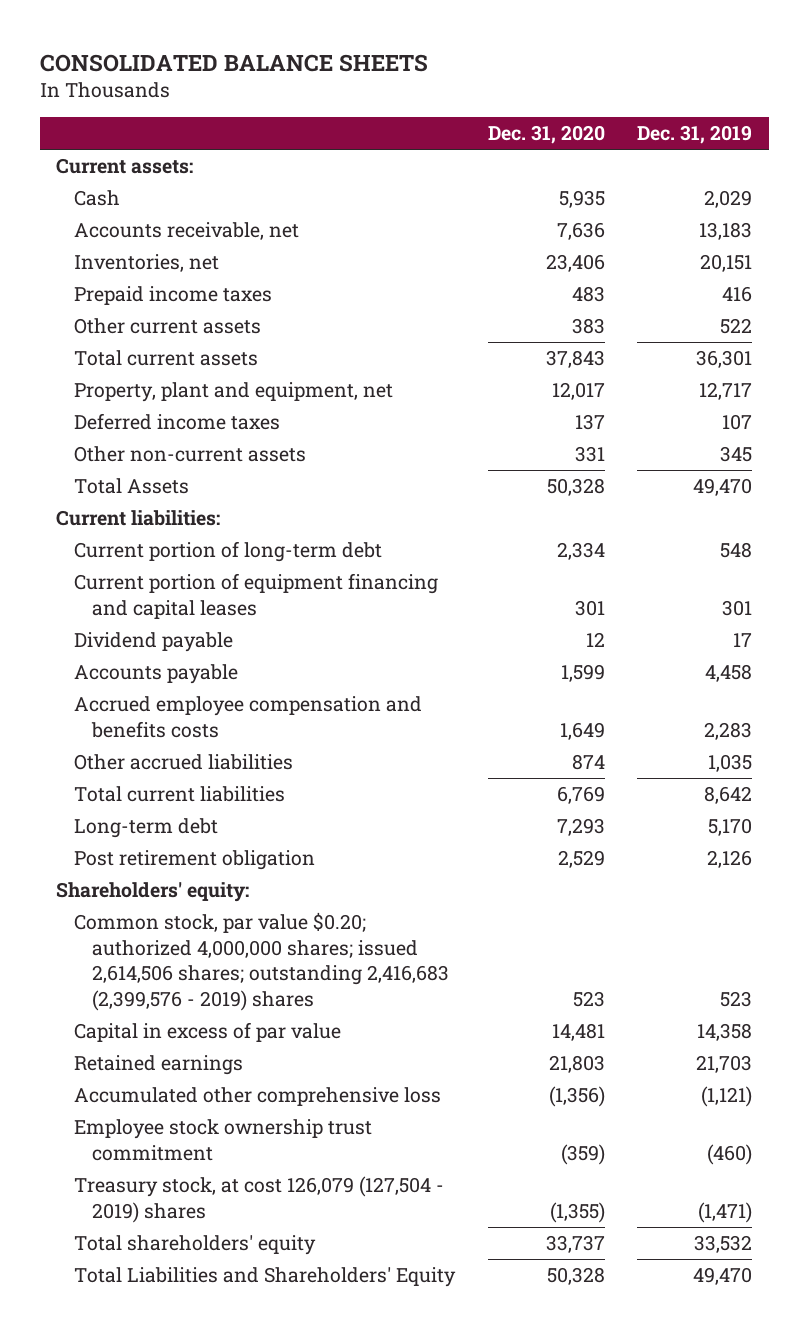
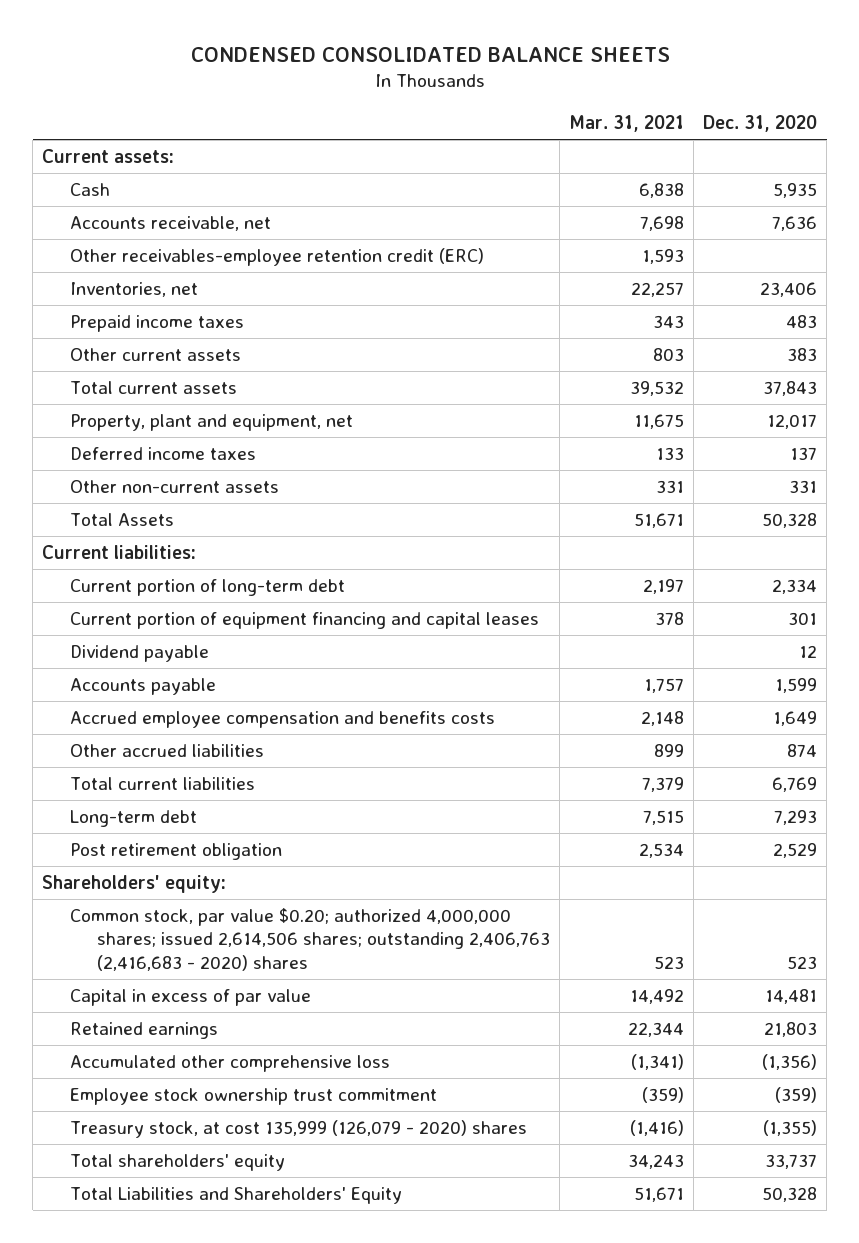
- CONSOLIDATED BALANCE SHEETS
+ CONDENSED CONSOLIDATED BALANCE SHEETS
- | Dec. 31, 2020 | Dec. 31, 2019
+ | Mar. 31, 2021 | Dec. 31, 2020
+ Other receivables-employee retention credit (ERC) | 1,593 |
- Common stock, par value $0.20; authorized 4,000,000 shares; issued 2,614,506 shares; outstanding 2,416,683 (2,399,576 - 2019) shares | 523 | 523
+ Common stock, par value $0.20; authorized 4,000,000 shares; issued 2,614,506 shares; outstanding 2,406,763 (2,416,683 - 2020) shares | 523 | 523
- Treasury stock, at cost 126,079 (127,504 - 2019) shares | (1,355) | (1,471)
+ Treasury stock, at cost 135,999 (126,079 - 2020) shares | (1,416) | (1,355)

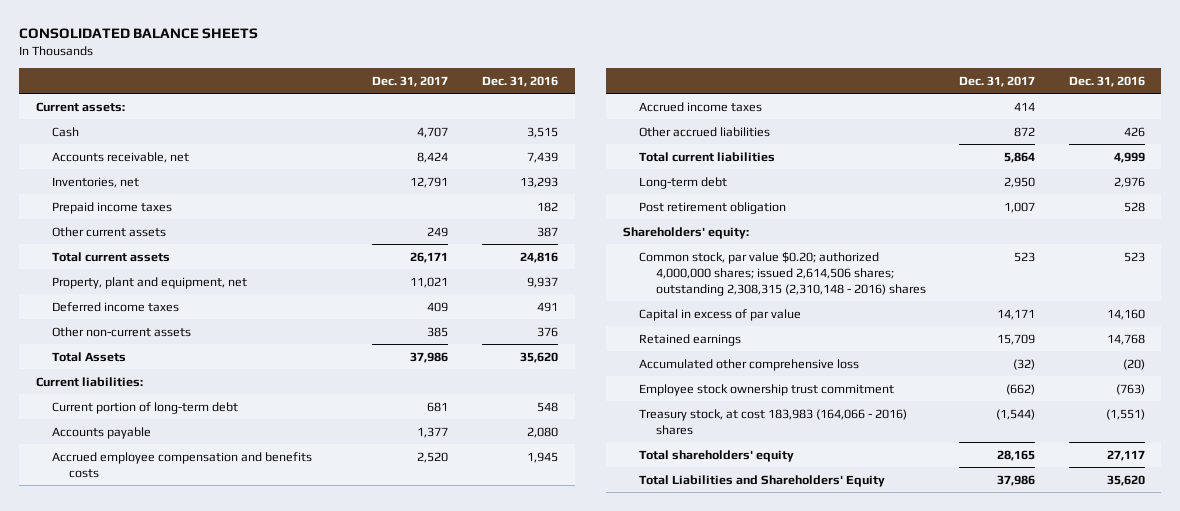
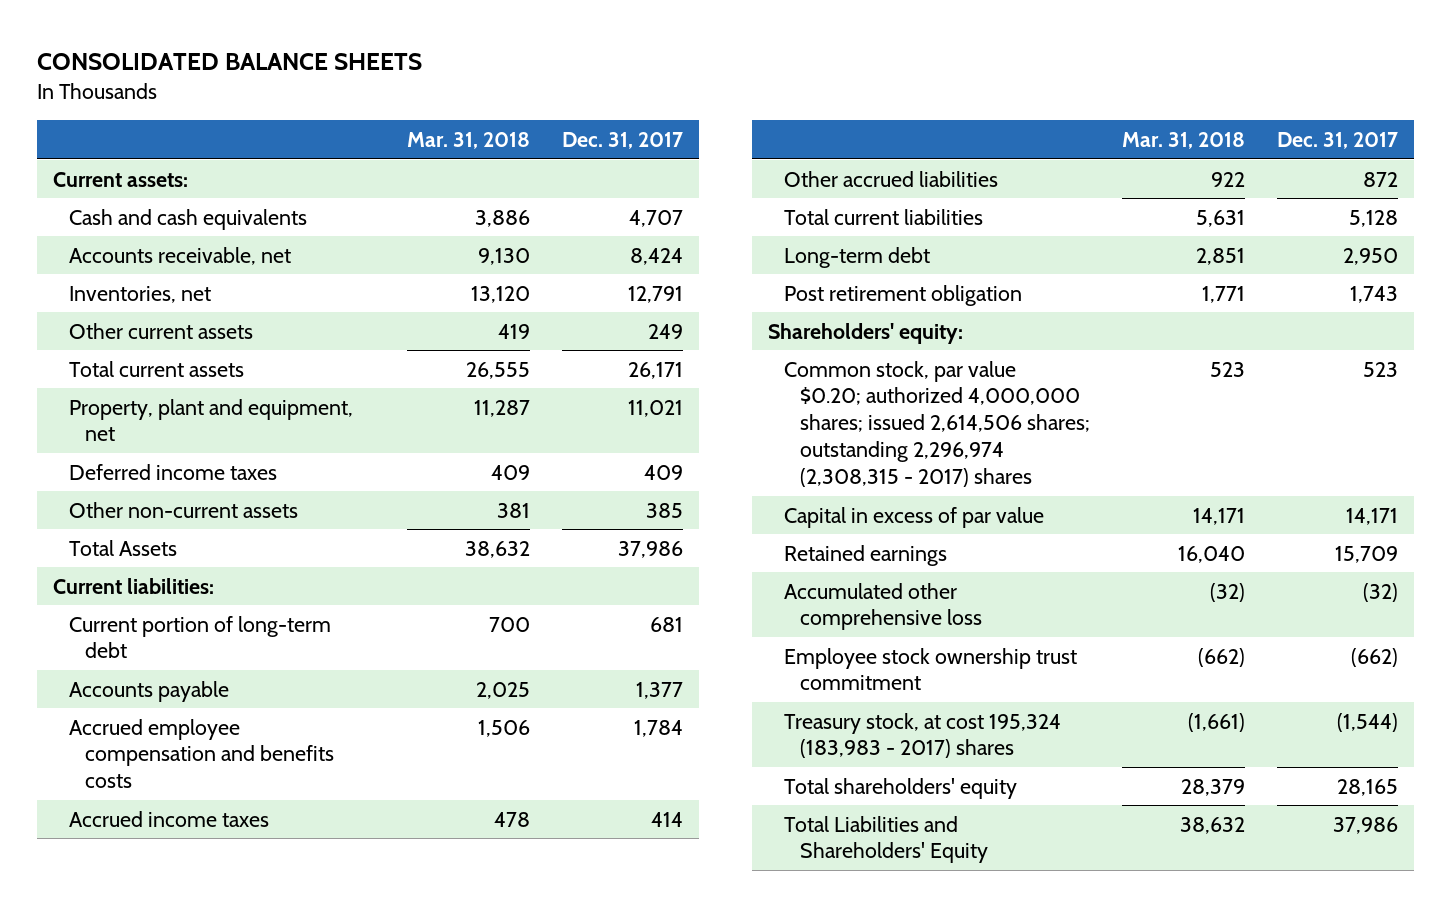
- | Dec. 31, 2017 | Dec. 31, 2016
+ | Mar. 31, 2018 | Dec. 31, 2017
- Cash | 4,707 | 3,515
+ Cash and cash equivalents | 3,886 | 4,707
- Prepaid income taxes | | 182
- Accrued employee compensation and benefits costs | 2,520 | 1,945
+ Accrued employee compensation and benefits costs | 1,506 | 1,784
- Total current liabilities | 5,864 | 4,999
+ Total current liabilities | 5,631 | 5,128
- Post retirement obligation | 1,007 | 528
+ Post retirement obligation | 1,771 | 1,743
- Common stock, par value $0.20; authorized 4,000,000 shares; issued 2,614,506 shares; outstanding 2,308,315 (2,310,148 - 2016) shares | 523 | 523
+ Common stock, par value $0.20; authorized 4,000,000 shares; issued 2,614,506 shares; outstanding 2,296,974 (2,308,315 - 2017) shares | 523 | 523
- Treasury stock, at cost 183,983 (164,066 - 2016) shares | (1,544) | (1,551)
+ Treasury stock, at cost 195,324 (183,983 - 2017) shares | (1,661) | (1,544)

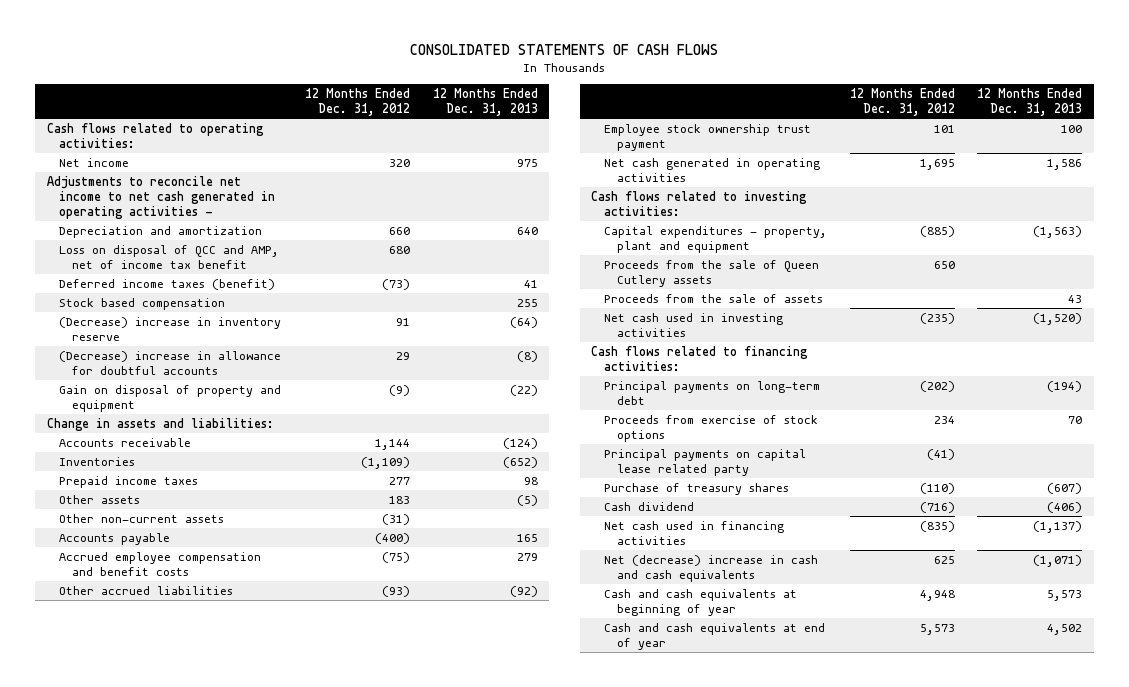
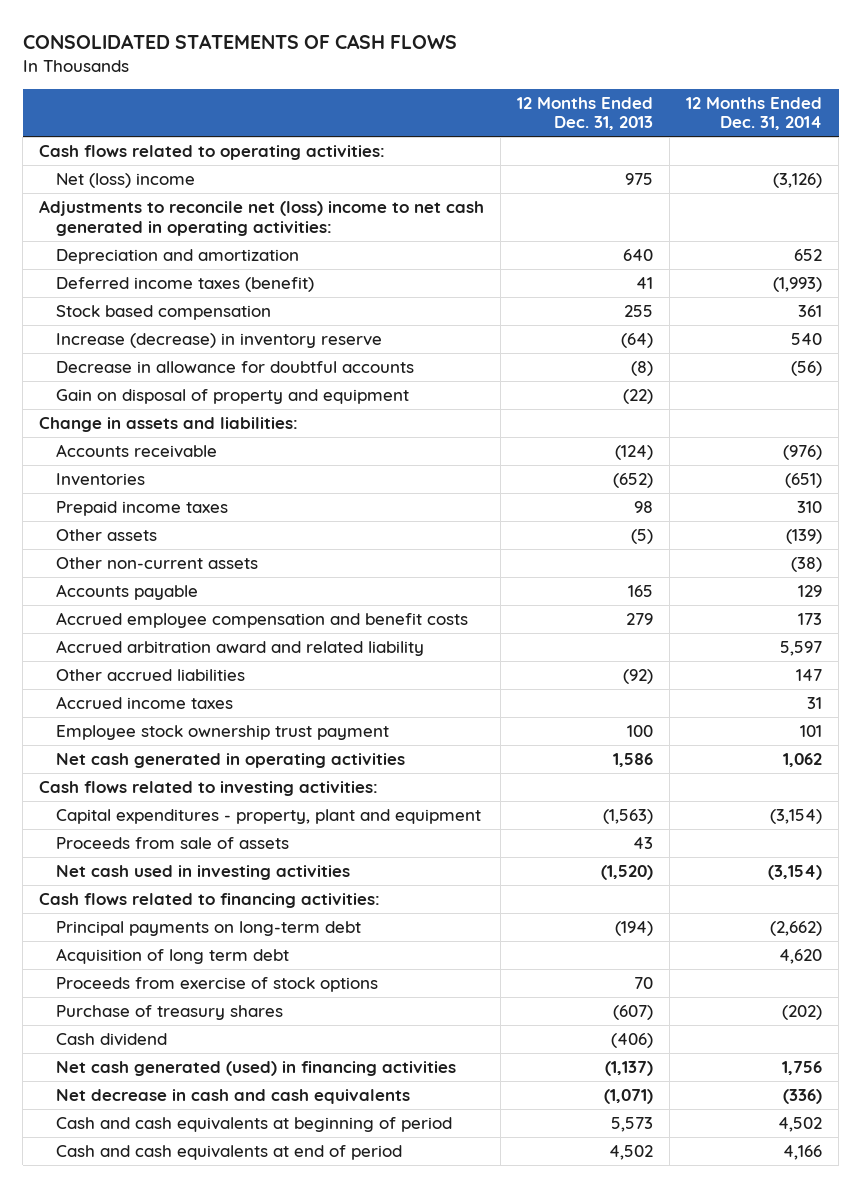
- | 12 Months Ended Dec. 31, 2012 | 12 Months Ended Dec. 31, 2013
+ | 12 Months Ended Dec. 31, 2013 | 12 Months Ended Dec. 31, 2014
- Net income | 320 | 975
- Adjustments to reconcile net income to net cash generated in operating activities -
+ Net (loss) income | 975 | (3,126)
+ Adjustments to reconcile net (loss) income to net cash generated in operating activities:
- Loss on disposal of QCC and AMP, net of income tax benefit | 680 |
- (Decrease) increase in inventory reserve | 91 | (64)
- (Decrease) increase in allowance for doubtful accounts | 29 | (8)
+ Increase (decrease) in inventory reserve | (64) | 540
+ Decrease in allowance for doubtful accounts | (8) | (56)
+ Accrued arbitration award and related liability | | 5,597
+ Accrued income taxes | | 31
- Proceeds from the sale of Queen Cutlery assets | 650 |
- Proceeds from the sale of assets | | 43
+ Proceeds from sale of assets | 43 |
+ Acquisition of long term debt | | 4,620
- Principal payments on capital lease related party | (41) |
- Net cash used in financing activities | (835) | (1,137)
- Net (decrease) increase in cash and cash equivalents | 625 | (1,071)
- Cash and cash equivalents at beginning of year | 4,948 | 5,573
- Cash and cash equivalents at end of year | 5,573 | 4,502
+ Net cash generated (used) in financing activities | (1,137) | 1,756
+ Net decrease in cash and cash equivalents | (1,071) | (336)
+ Cash and cash equivalents at beginning of period | 5,573 | 4,502
+ Cash and cash equivalents at end of period | 4,502 | 4,166

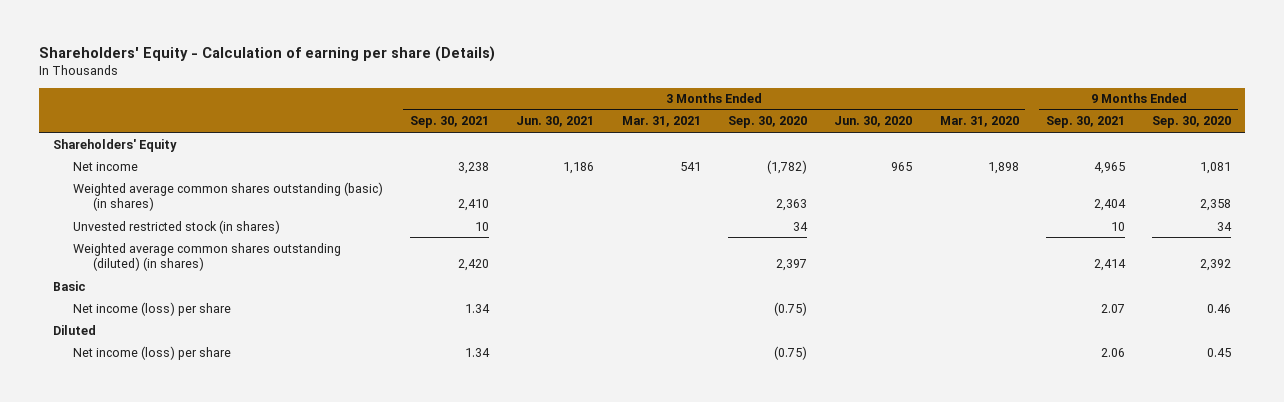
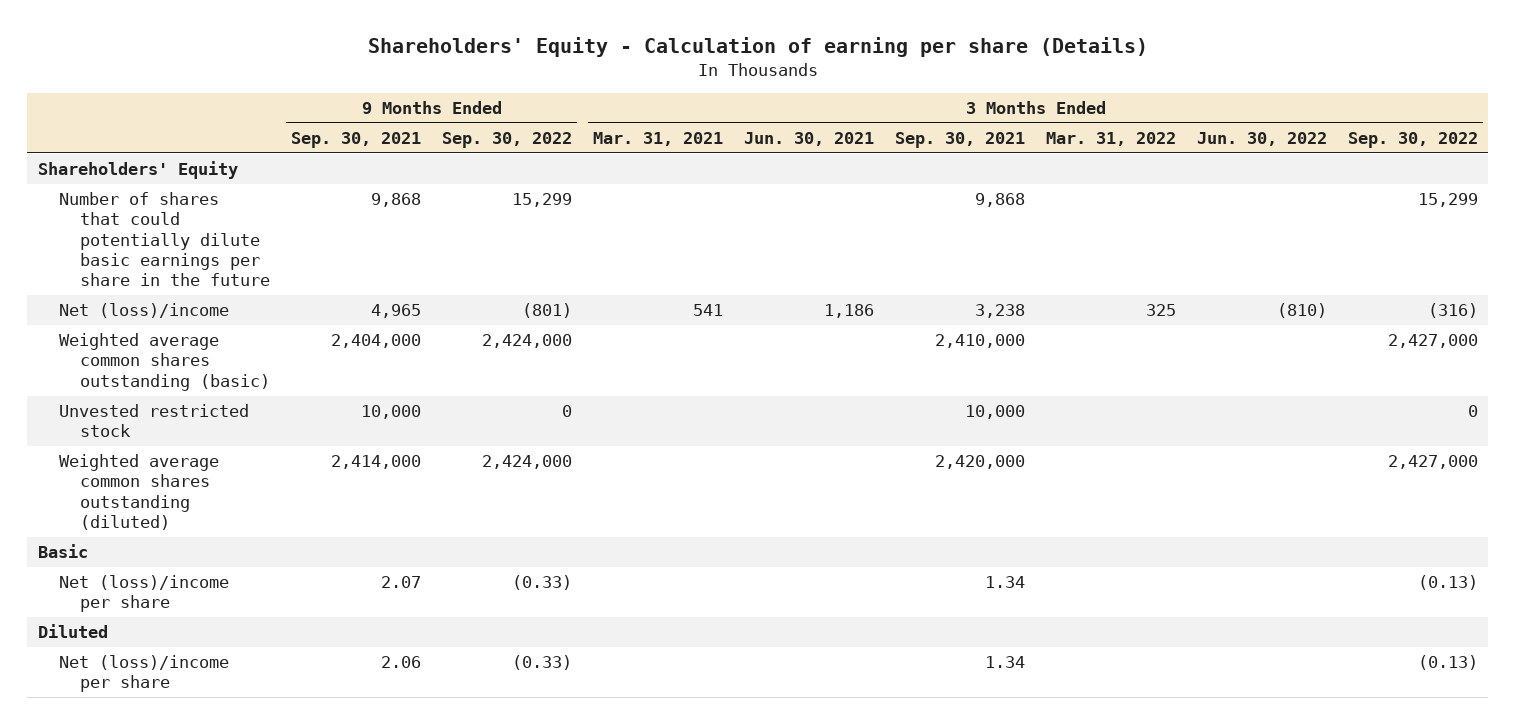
- | 3 Months Ended Sep. 30, 2021 | 3 Months Ended Jun. 30, 2021 | 3 Months Ended Mar. 31, 2021 | 3 Months Ended Sep. 30, 2020 | 3 Months Ended Jun. 30, 2020 | 3 Months Ended Mar. 31, 2020 | 9 Months Ended Sep. 30, 2021 | 9 Months Ended Sep. 30, 2020
+ | 9 Months Ended Sep. 30, 2021 | 9 Months Ended Sep. 30, 2022 | 3 Months Ended Mar. 31, 2021 | 3 Months Ended Jun. 30, 2021 | 3 Months Ended Sep. 30, 2021 | 3 Months Ended Mar. 31, 2022 | 3 Months Ended Jun. 30, 2022 | 3 Months Ended Sep. 30, 2022
- Net income | 3,238 | 1,186 | 541 | (1,782) | 965 | 1,898 | 4,965 | 1,081
- Weighted average common shares outstanding (basic) (in shares) | 2,410 | | | 2,363 | | | 2,404 | 2,358
- Unvested restricted stock (in shares) | 10 | | | 34 | | | 10 | 34
- Weighted average common shares outstanding (diluted) (in shares) | 2,420 | | | 2,397 | | | 2,414 | 2,392
+ Number of shares that could potentially dilute basic earnings per share in the future | 9,868 | 15,299 | | | 9,868 | | | 15,299
+ Net (loss)/income | 4,965 | (801) | 541 | 1,186 | 3,238 | 325 | (810) | (316)
+ Weighted average common shares outstanding (basic) | 2,404,000 | 2,424,000 | | | 2,410,000 | | | 2,427,000
+ Unvested restricted stock | 10,000 | 0 | | | 10,000 | | | 0
+ Weighted average common shares outstanding (diluted) | 2,414,000 | 2,424,000 | | | 2,420,000 | | | 2,427,000
- Net income (loss) per share | 1.34 | | | (0.75) | | | 2.07 | 0.46
+ Net (loss)/income per share | 2.07 | (0.33) | | | 1.34 | | | (0.13)
- Net income (loss) per share | 1.34 | | | (0.75) | | | 2.06 | 0.45
+ Net (loss)/income per share | 2.06 | (0.33) | | | 1.34 | | | (0.13)

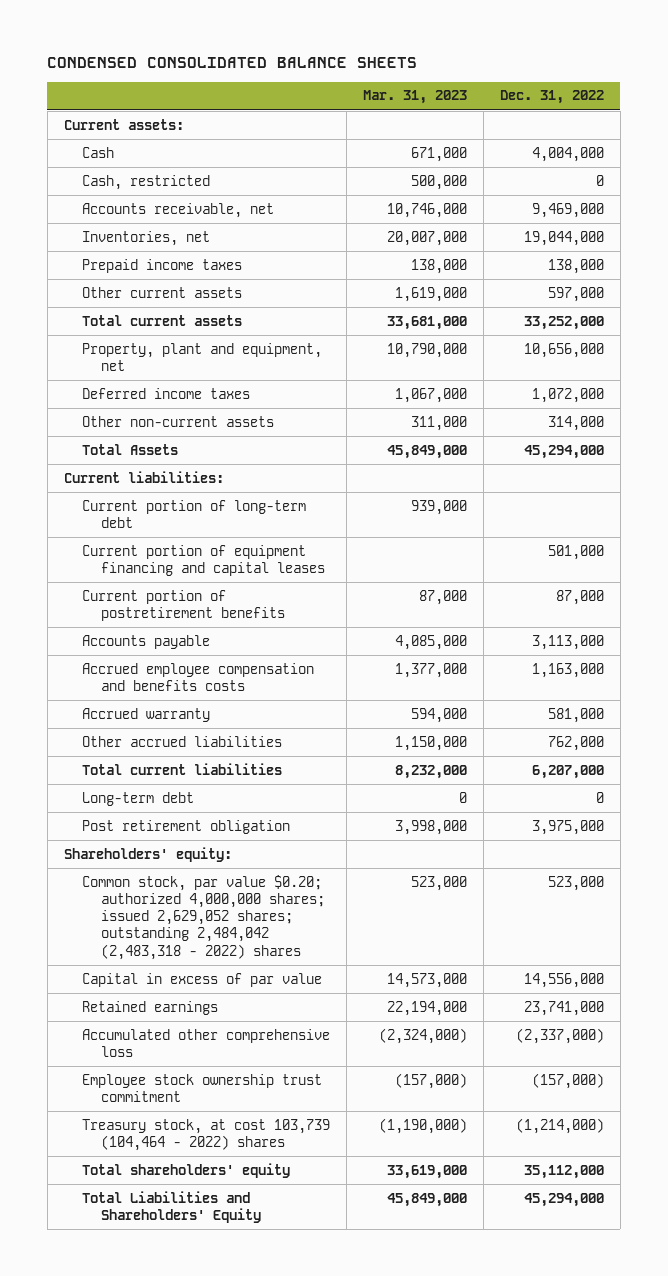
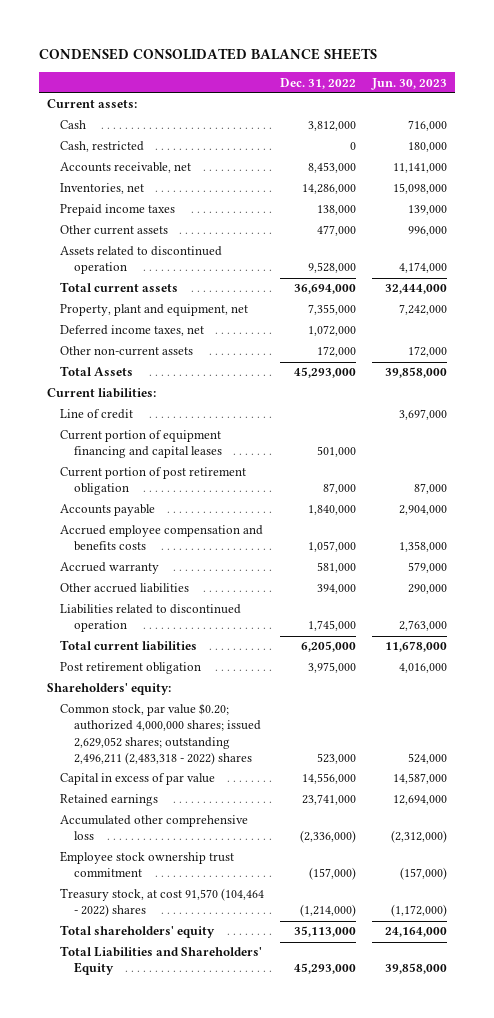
- | Mar. 31, 2023 | Dec. 31, 2022
+ | Dec. 31, 2022 | Jun. 30, 2023
- Cash | 671,000 | 4,004,000
+ Cash | 3,812,000 | 716,000
- Accounts receivable, net | 10,746,000 | 9,469,000
- Inventories, net | 20,007,000 | 19,044,000
+ Accounts receivable, net | 8,453,000 | 11,141,000
+ Inventories, net | 14,286,000 | 15,098,000
- Other current assets | 1,619,000 | 597,000
- Total current assets | 33,681,000 | 33,252,000
- Property, plant and equipment, net | 10,790,000 | 10,656,000
- Deferred income taxes | 1,067,000 | 1,072,000
- Other non-current assets | 311,000 | 314,000
- Total Assets | 45,849,000 | 45,294,000
+ Other current assets | 477,000 | 996,000
+ Assets related to discontinued operation | 9,528,000 | 4,174,000
+ Total current assets | 36,694,000 | 32,444,000
+ Property, plant and equipment, net | 7,355,000 | 7,242,000
+ Deferred income taxes, net | 1,072,000 |
+ Other non-current assets | 172,000 | 172,000
+ Total Assets | 45,293,000 | 39,858,000
- Current portion of long-term debt | 939,000 |
+ Line of credit | | 3,697,000
- Current portion of postretirement benefits | 87,000 | 87,000
- Accounts payable | 4,085,000 | 3,113,000
- Accrued employee compensation and benefits costs | 1,377,000 | 1,163,000
+ Current portion of post retirement obligation | 87,000 | 87,000
+ Accounts payable | 1,840,000 | 2,904,000
+ Accrued employee compensation and benefits costs | 1,057,000 | 1,358,000
- Other accrued liabilities | 1,150,000 | 762,000
- Total current liabilities | 8,232,000 | 6,207,000
- Long-term debt | 0 | 0
+ Other accrued liabilities | 394,000 | 290,000
+ Liabilities related to discontinued operation | 1,745,000 | 2,763,000
+ Total current liabilities | 6,205,000 | 11,678,000
- Common stock, par value $0.20; authorized 4,000,000 shares; issued 2,629,052 shares; outstanding 2,484,042 (2,483,318 - 2022) shares | 523,000 | 523,000
+ Common stock, par value $0.20; authorized 4,000,000 shares; issued 2,629,052 shares; outstanding 2,496,211 (2,483,318 - 2022) shares | 523,000 | 524,000
- Accumulated other comprehensive loss | (2,324,000) | (2,337,000)
+ Accumulated other comprehensive loss | (2,336,000) | (2,312,000)
- Treasury stock, at cost 103,739 (104,464 - 2022) shares | (1,190,000) | (1,214,000)
- Total shareholders' equity | 33,619,000 | 35,112,000
- Total Liabilities and Shareholders' Equity | 45,849,000 | 45,294,000
+ Treasury stock, at cost 91,570 (104,464 - 2022) shares | (1,214,000) | (1,172,000)
+ Total shareholders' equity | 35,113,000 | 24,164,000
+ Total Liabilities and Shareholders' Equity | 45,293,000 | 39,858,000

